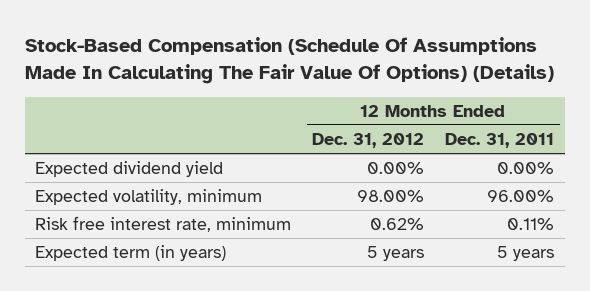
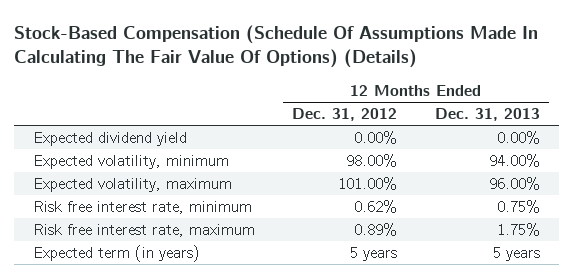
- | 12 Months Ended Dec. 31, 2012 | 12 Months Ended Dec. 31, 2011
+ | 12 Months Ended Dec. 31, 2012 | 12 Months Ended Dec. 31, 2013
+ Expected volatility, maximum | 101.00% | 96.00%
+ Risk free interest rate, maximum | 0.89% | 1.75%

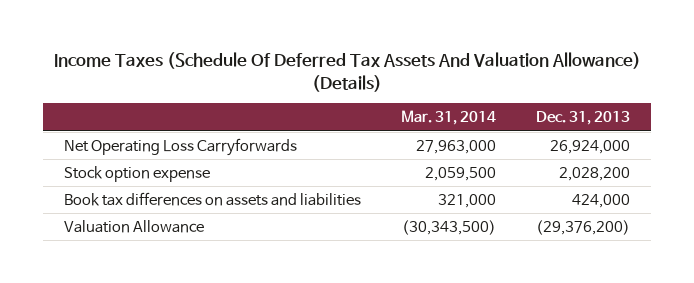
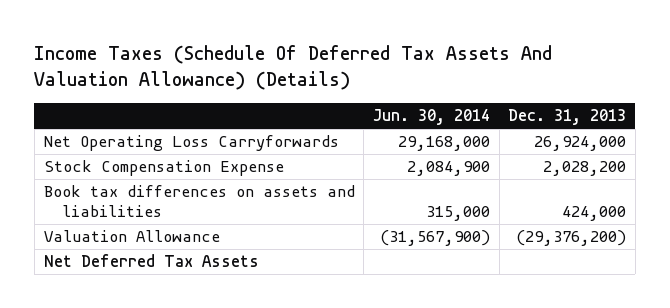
- | Mar. 31, 2014 | Dec. 31, 2013
+ | Jun. 30, 2014 | Dec. 31, 2013
- Stock option expense | 2,059,500 | 2,028,200
+ Stock Compensation Expense | 2,084,900 | 2,028,200
+ Net Deferred Tax Assets

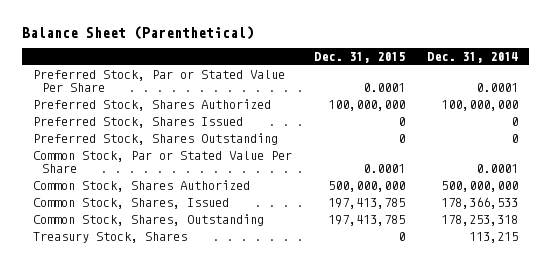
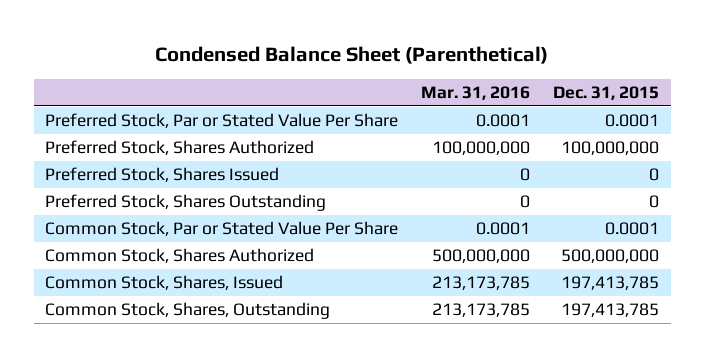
- Balance Sheet (Parenthetical)
+ Condensed Balance Sheet (Parenthetical)
- | Dec. 31, 2015 | Dec. 31, 2014
+ | Mar. 31, 2016 | Dec. 31, 2015
- Treasury Stock, Shares | 0 | 113,215

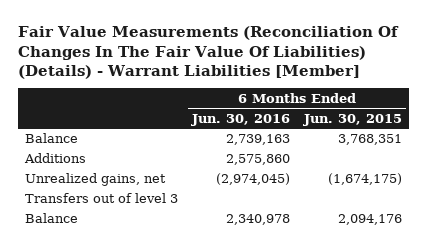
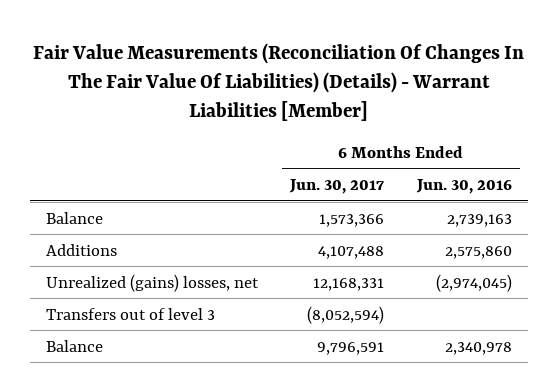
- | 6 Months Ended Jun. 30, 2016 | 6 Months Ended Jun. 30, 2015
+ | 6 Months Ended Jun. 30, 2017 | 6 Months Ended Jun. 30, 2016
- Unrealized gains, net | (2,974,045) | (1,674,175)
+ Unrealized (gains) losses, net | 12,168,331 | (2,974,045)

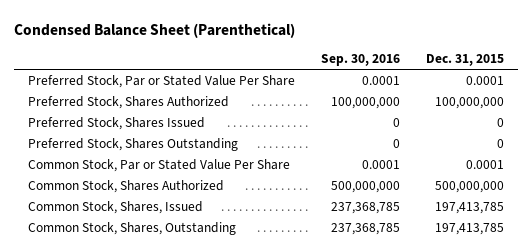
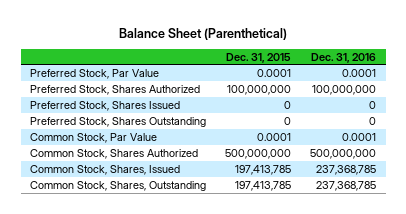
- Condensed Balance Sheet (Parenthetical)
+ Balance Sheet (Parenthetical)
- | Sep. 30, 2016 | Dec. 31, 2015
+ | Dec. 31, 2015 | Dec. 31, 2016
- Preferred Stock, Par or Stated Value Per Share | 0.0001 | 0.0001
+ Preferred Stock, Par Value | 0.0001 | 0.0001
- Common Stock, Par or Stated Value Per Share | 0.0001 | 0.0001
+ Common Stock, Par Value | 0.0001 | 0.0001

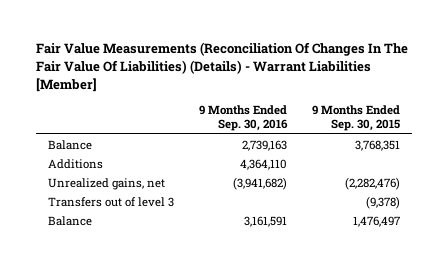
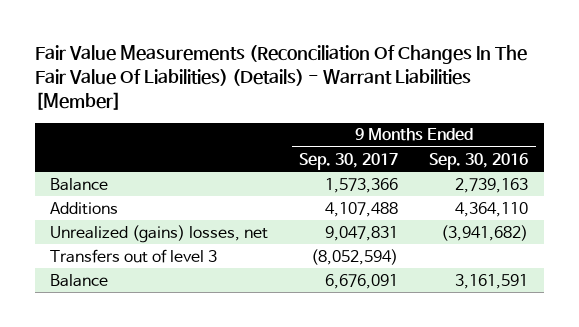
- | 9 Months Ended Sep. 30, 2016 | 9 Months Ended Sep. 30, 2015
+ | 9 Months Ended Sep. 30, 2017 | 9 Months Ended Sep. 30, 2016
- Unrealized gains, net | (3,941,682) | (2,282,476)
+ Unrealized (gains) losses, net | 9,047,831 | (3,941,682)

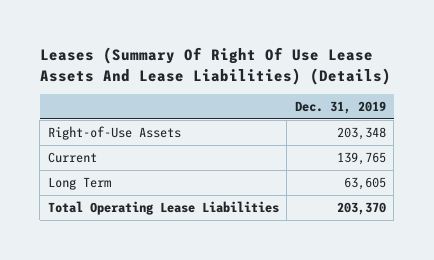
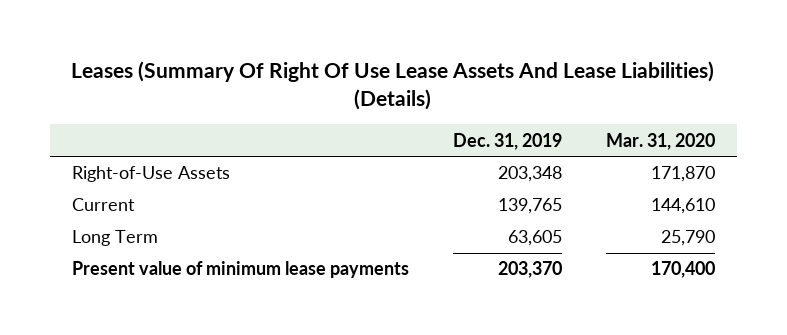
- | Dec. 31, 2019
+ | Dec. 31, 2019 | Mar. 31, 2020
- Total Operating Lease Liabilities | 203,370
+ Present value of minimum lease payments | 203,370 | 170,400

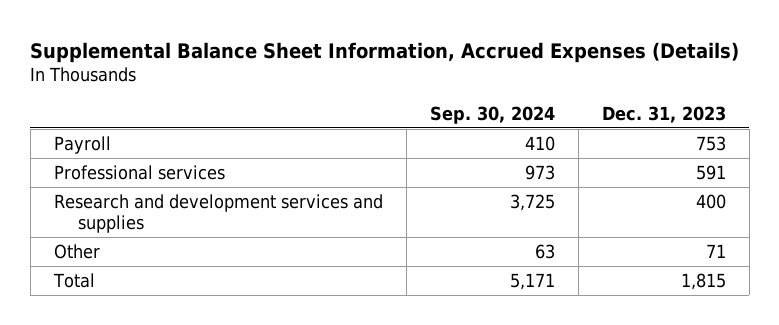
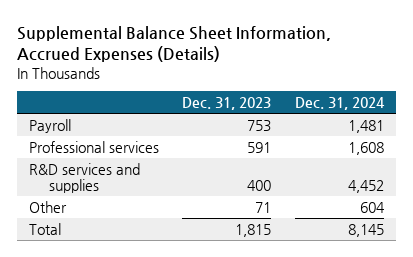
- | Sep. 30, 2024 | Dec. 31, 2023
+ | Dec. 31, 2023 | Dec. 31, 2024
- Research and development services and supplies | 3,725 | 400
+ R&D services and supplies | 400 | 4,452

